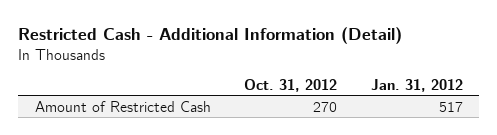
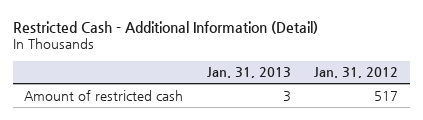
- | Oct. 31, 2012 | Jan. 31, 2012
+ | Jan. 31, 2013 | Jan. 31, 2012
- Amount of Restricted Cash | 270 | 517
+ Amount of restricted cash | 3 | 517

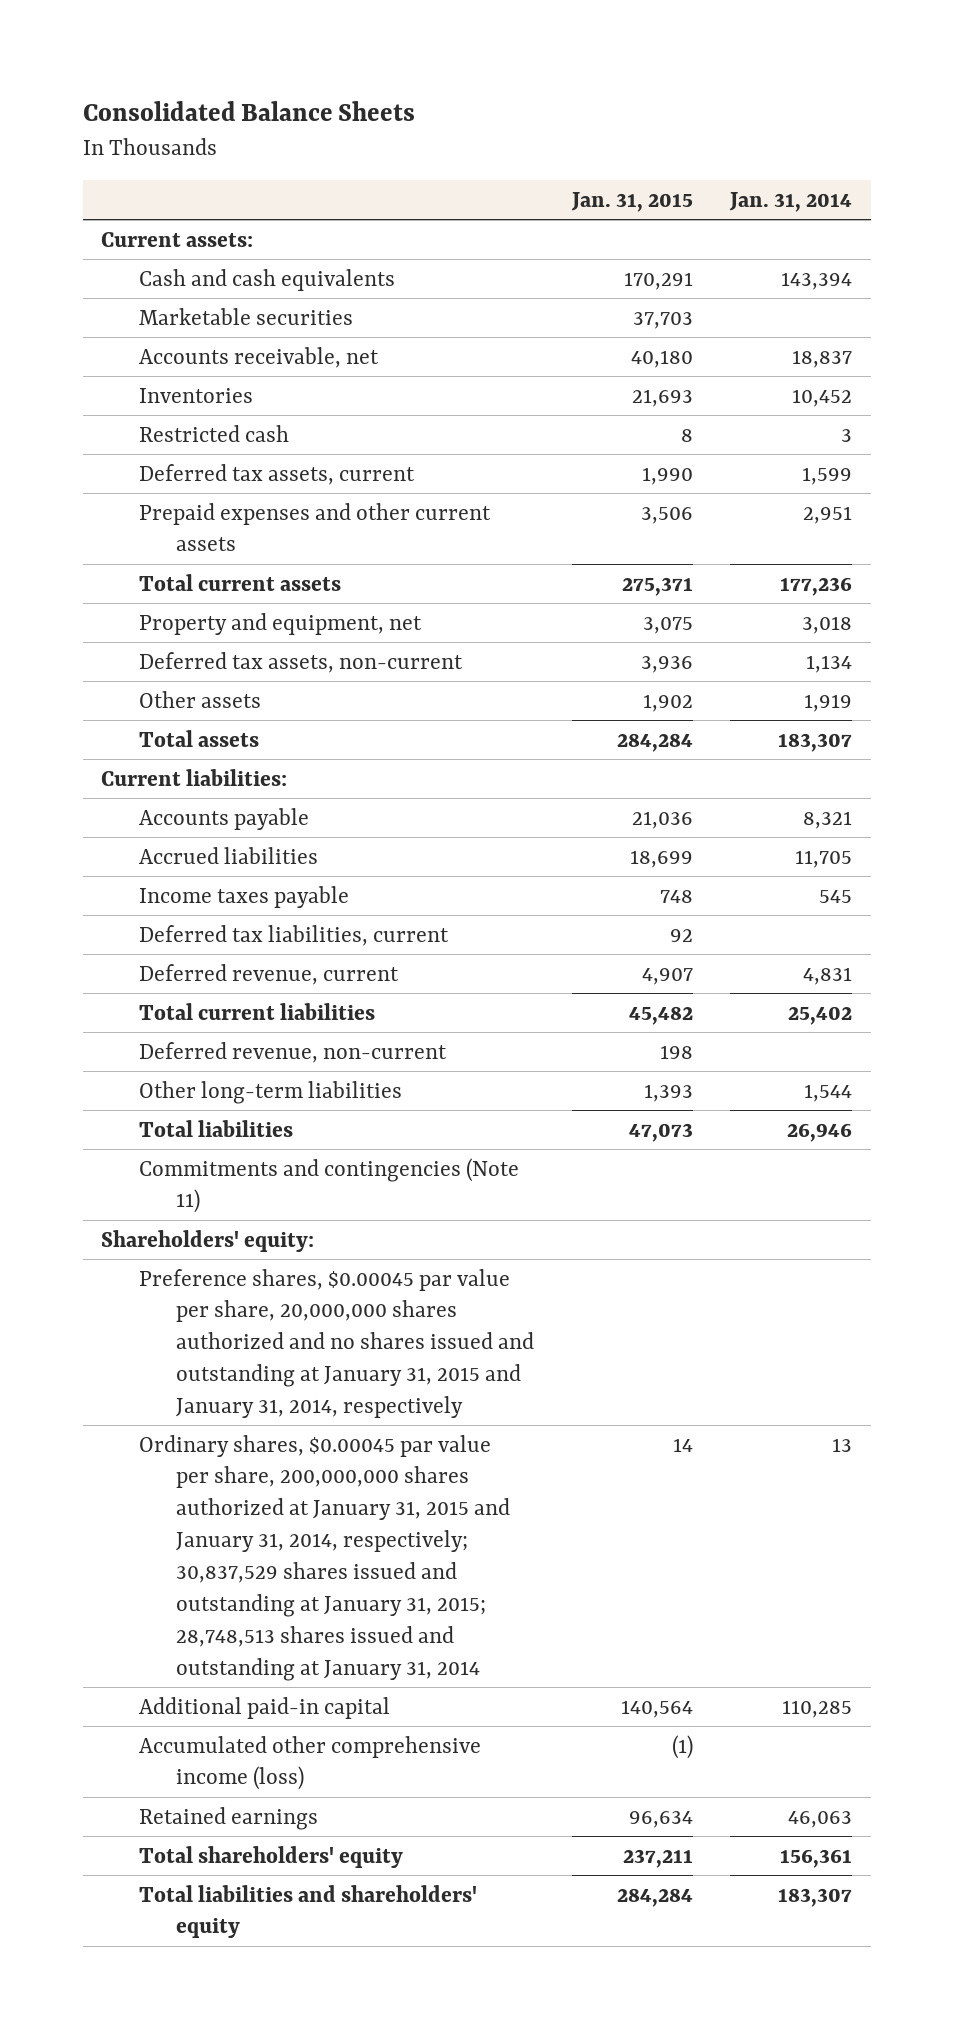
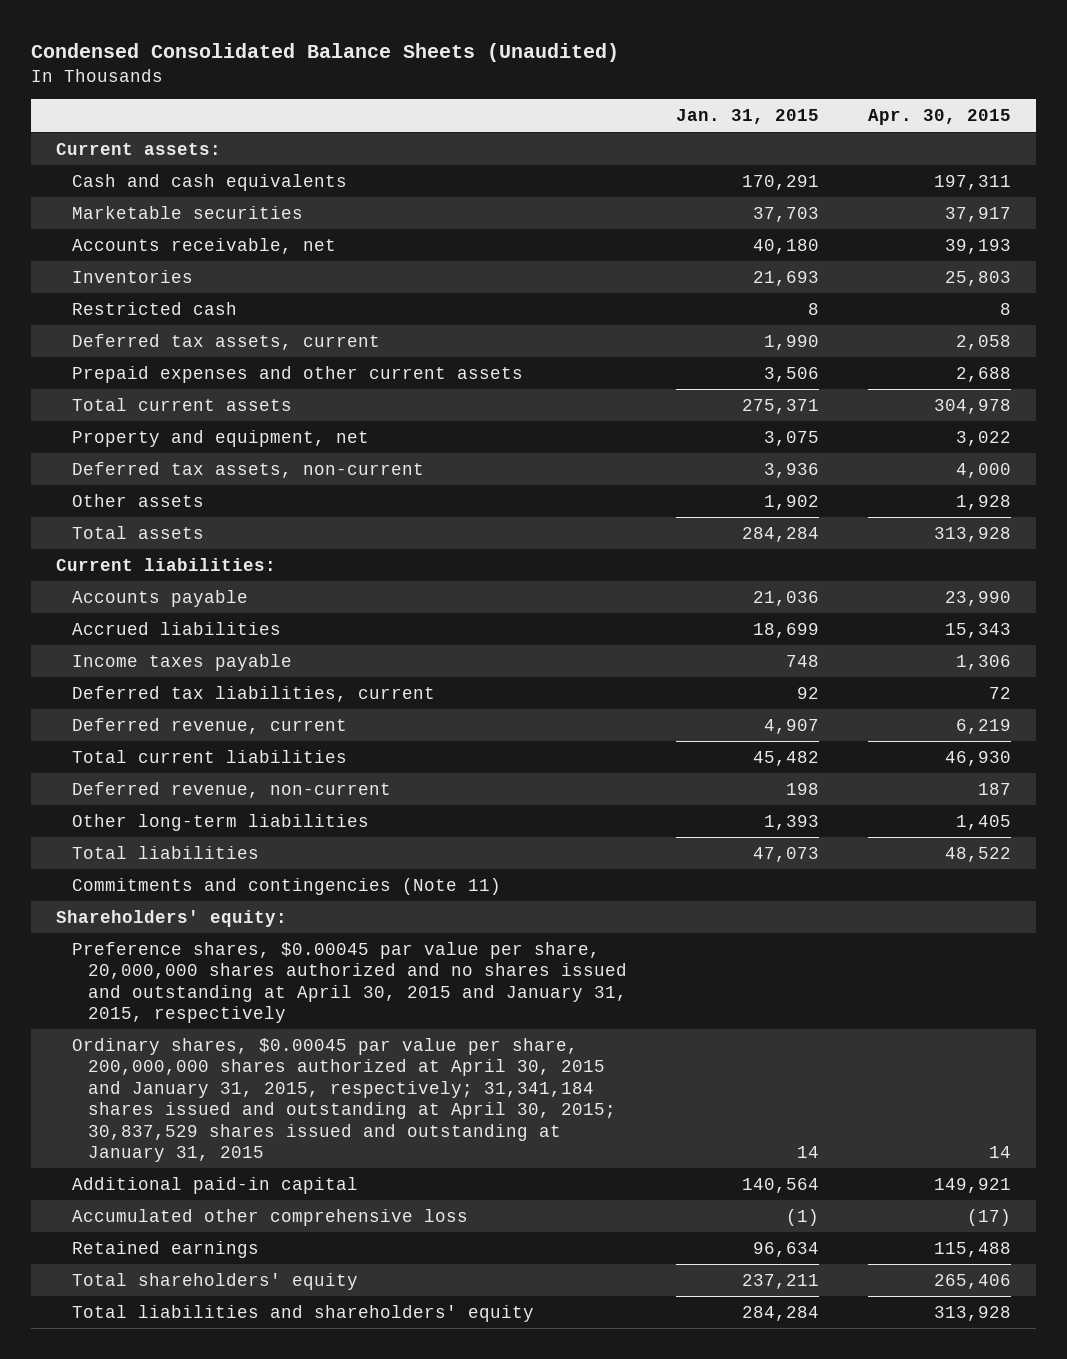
- Consolidated Balance Sheets
+ Condensed Consolidated Balance Sheets (Unaudited)
- | Jan. 31, 2015 | Jan. 31, 2014
+ | Jan. 31, 2015 | Apr. 30, 2015
- Preference shares, $0.00045 par value per share, 20,000,000 shares authorized and no shares issued and outstanding at January 31, 2015 and January 31, 2014, respectively
- Ordinary shares, $0.00045 par value per share, 200,000,000 shares authorized at January 31, 2015 and January 31, 2014, respectively; 30,837,529 shares issued and outstanding at January 31, 2015; 28,748,513 shares issued and outstanding at January 31, 2014 | 14 | 13
+ Preference shares, $0.00045 par value per share, 20,000,000 shares authorized and no shares issued and outstanding at April 30, 2015 and January 31, 2015, respectively
+ Ordinary shares, $0.00045 par value per share, 200,000,000 shares authorized at April 30, 2015 and January 31, 2015, respectively; 31,341,184 shares issued and outstanding at April 30, 2015; 30,837,529 shares issued and outstanding at January 31, 2015 | 14 | 14
- Accumulated other comprehensive income (loss) | (1) |
+ Accumulated other comprehensive loss | (1) | (17)

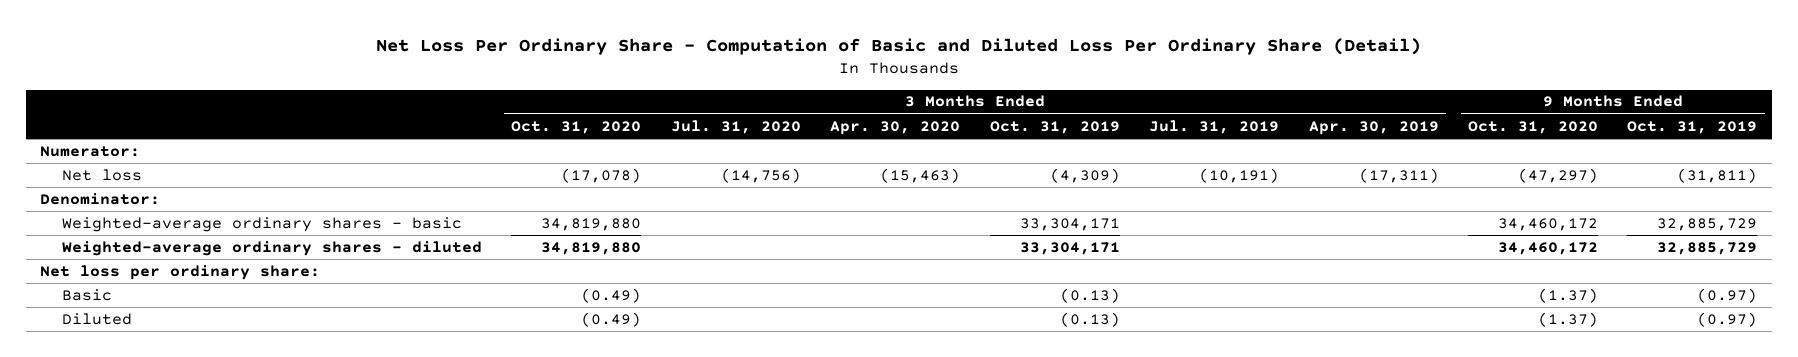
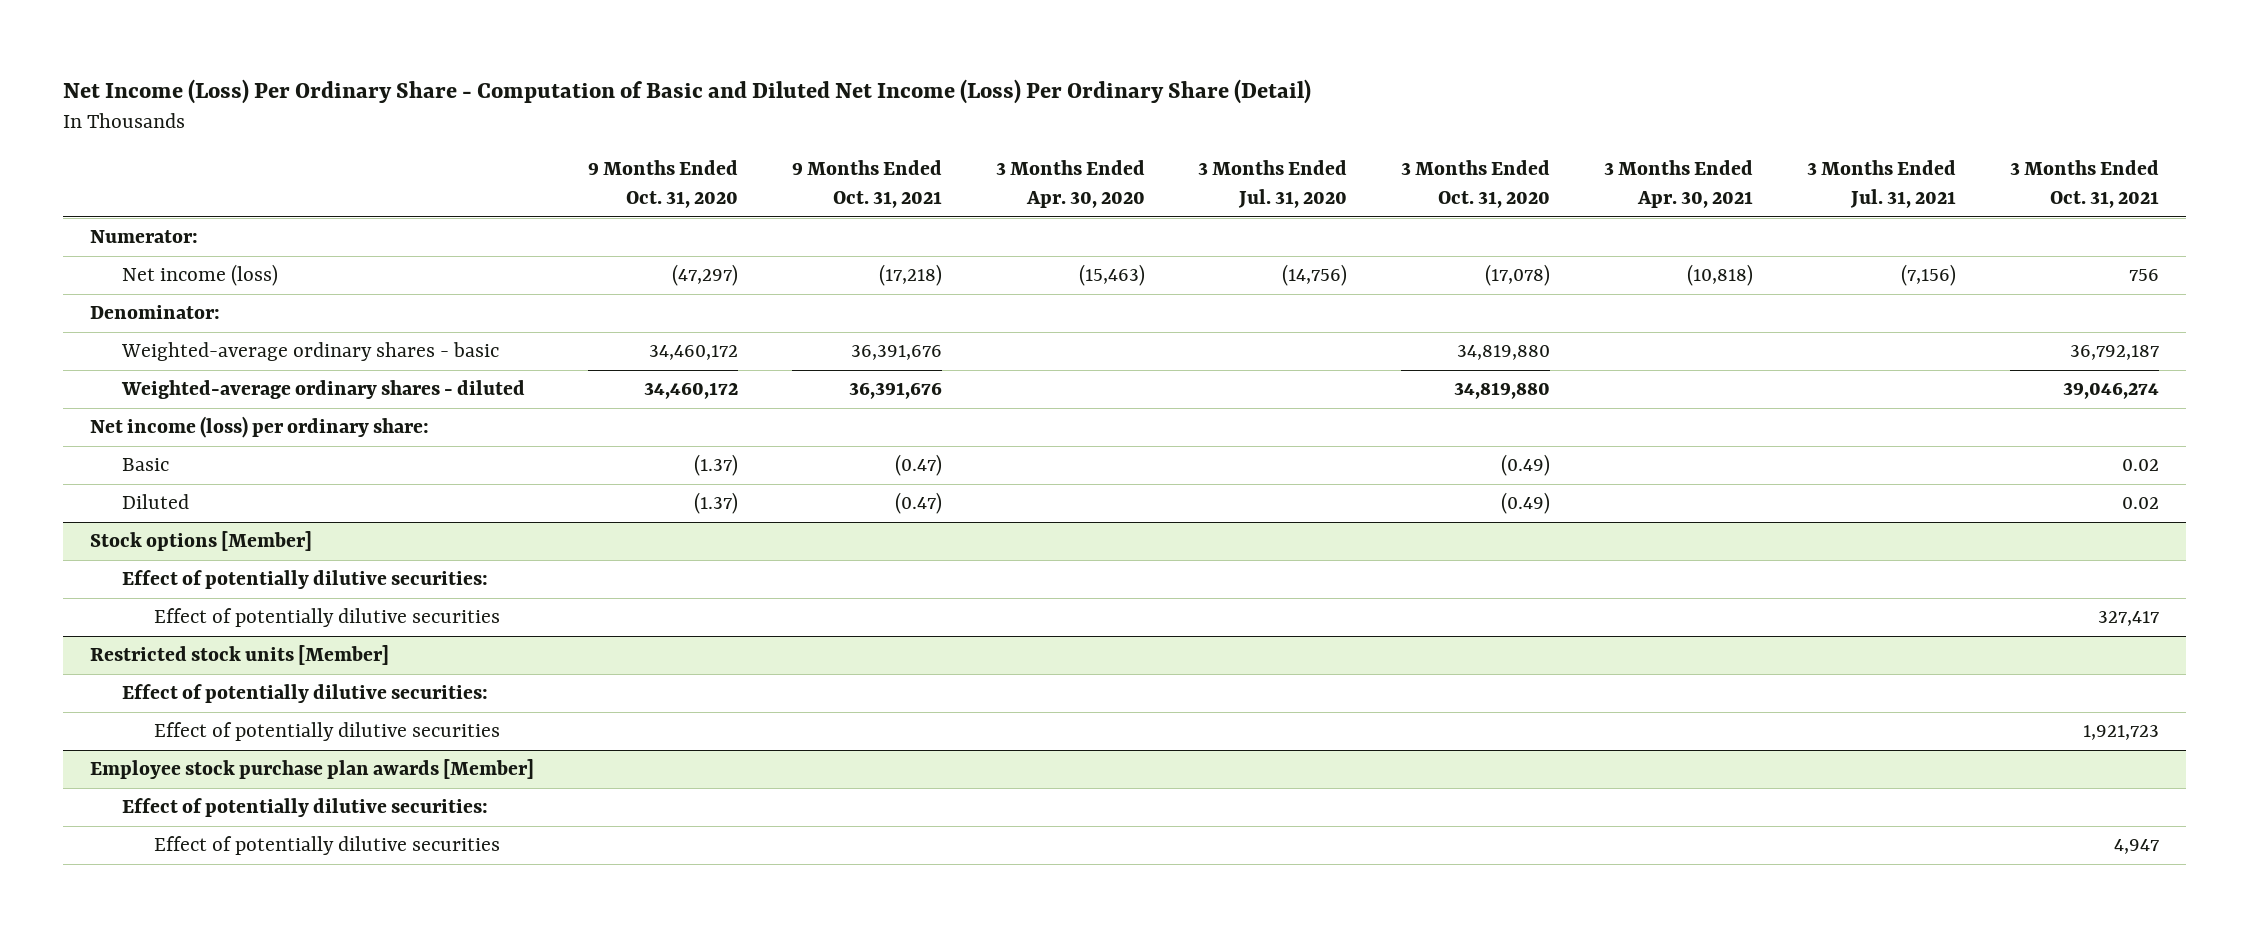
- Net Loss Per Ordinary Share - Computation of Basic and Diluted Loss Per Ordinary Share (Detail)
+ Net Income (Loss) Per Ordinary Share - Computation of Basic and Diluted Net Income (Loss) Per Ordinary Share (Detail)
- | 3 Months Ended Oct. 31, 2020 | 3 Months Ended Jul. 31, 2020 | 3 Months Ended Apr. 30, 2020 | 3 Months Ended Oct. 31, 2019 | 3 Months Ended Jul. 31, 2019 | 3 Months Ended Apr. 30, 2019 | 9 Months Ended Oct. 31, 2020 | 9 Months Ended Oct. 31, 2019
+ | 9 Months Ended Oct. 31, 2020 | 9 Months Ended Oct. 31, 2021 | 3 Months Ended Apr. 30, 2020 | 3 Months Ended Jul. 31, 2020 | 3 Months Ended Oct. 31, 2020 | 3 Months Ended Apr. 30, 2021 | 3 Months Ended Jul. 31, 2021 | 3 Months Ended Oct. 31, 2021
- Net loss | (17,078) | (14,756) | (15,463) | (4,309) | (10,191) | (17,311) | (47,297) | (31,811)
+ Net income (loss) | (47,297) | (17,218) | (15,463) | (14,756) | (17,078) | (10,818) | (7,156) | 756
- Net loss per ordinary share:
+ Net income (loss) per ordinary share:
+ Stock options [Member]
+ Effect of potentially dilutive securities:
+ Effect of potentially dilutive securities | | | | | | | | 327,417
+ Restricted stock units [Member]
+ Effect of potentially dilutive securities:
+ Effect of potentially dilutive securities | | | | | | | | 1,921,723
+ Employee stock purchase plan awards [Member]
+ Effect of potentially dilutive securities:
+ Effect of potentially dilutive securities | | | | | | | | 4,947

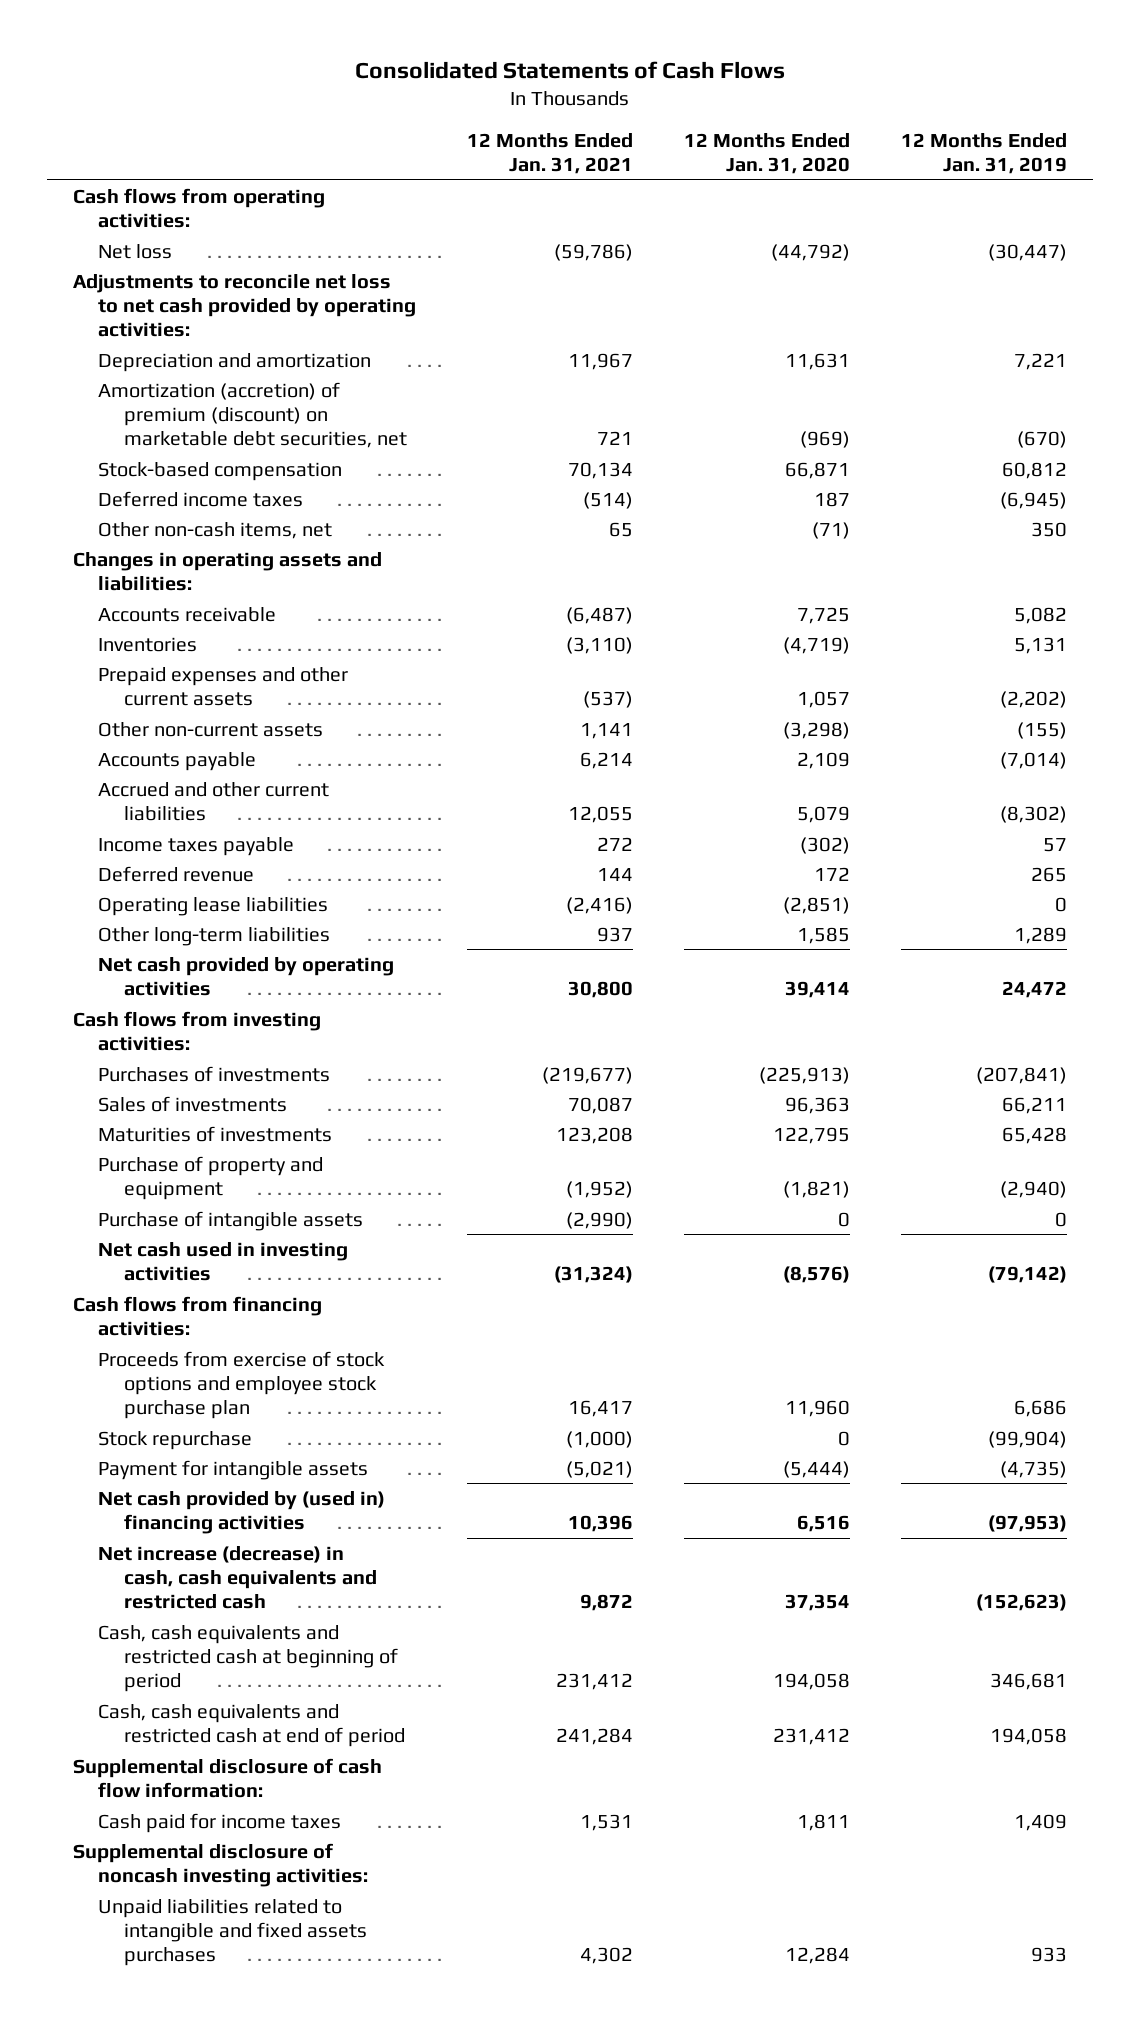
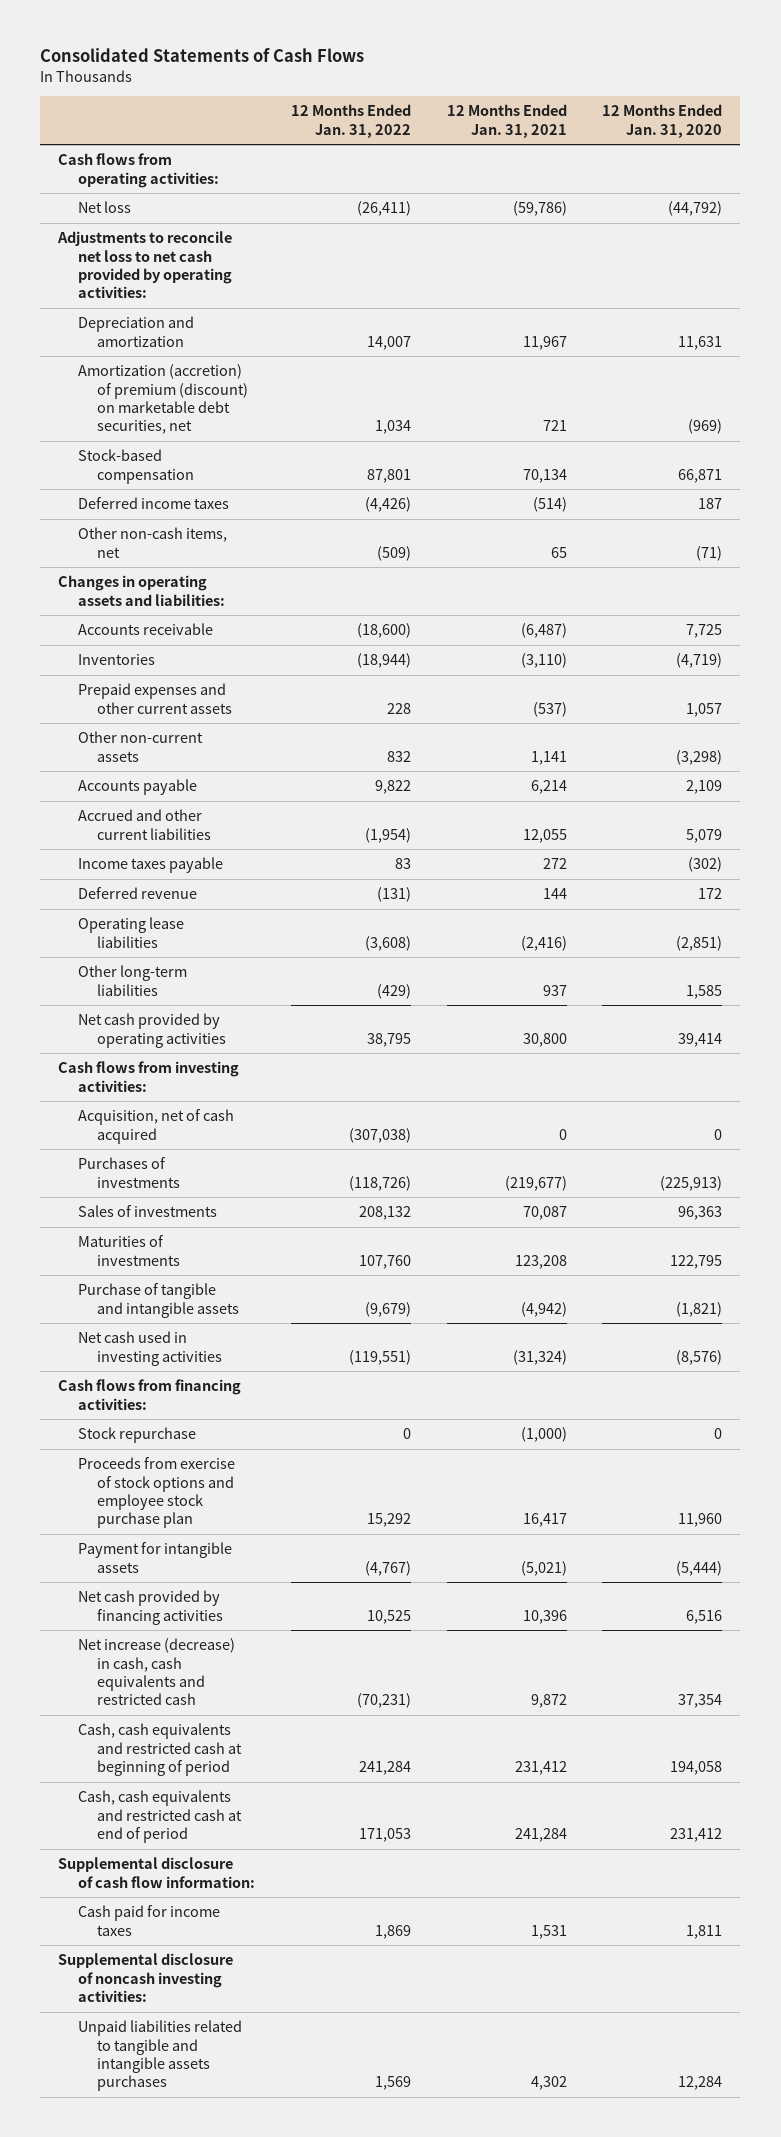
- | 12 Months Ended Jan. 31, 2021 | 12 Months Ended Jan. 31, 2020 | 12 Months Ended Jan. 31, 2019
+ | 12 Months Ended Jan. 31, 2022 | 12 Months Ended Jan. 31, 2021 | 12 Months Ended Jan. 31, 2020
+ Acquisition, net of cash acquired | (307,038) | 0 | 0
- Purchase of property and equipment | (1,952) | (1,821) | (2,940)
- Purchase of intangible assets | (2,990) | 0 | 0
+ Purchase of tangible and intangible assets | (9,679) | (4,942) | (1,821)
moved down: Proceeds from exercise of stock options and employee stock purchase plan | 15,292 | 16,417 | 11,960
- Net cash provided by (used in) financing activities | 10,396 | 6,516 | (97,953)
+ Net cash provided by financing activities | 10,525 | 10,396 | 6,516
- Unpaid liabilities related to intangible and fixed assets purchases | 4,302 | 12,284 | 933
+ Unpaid liabilities related to tangible and intangible assets purchases | 1,569 | 4,302 | 12,284

